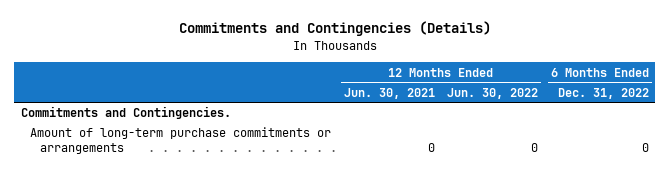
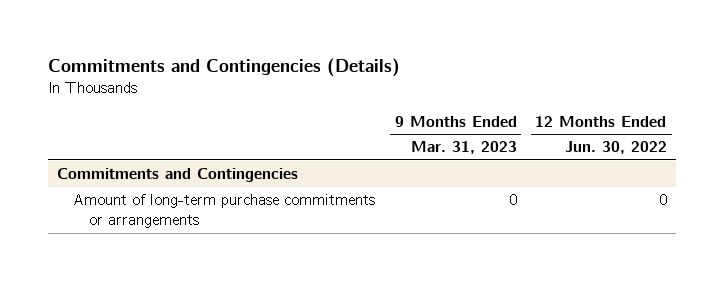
- | 12 Months Ended Jun. 30, 2021 | 12 Months Ended Jun. 30, 2022 | 6 Months Ended Dec. 31, 2022
+ | 9 Months Ended Mar. 31, 2023 | 12 Months Ended Jun. 30, 2022
- Commitments and Contingencies.
+ Commitments and Contingencies

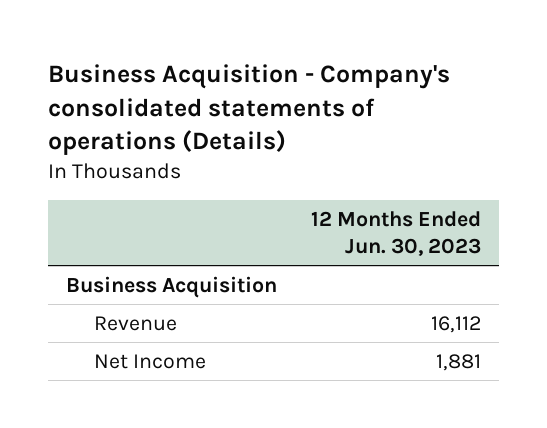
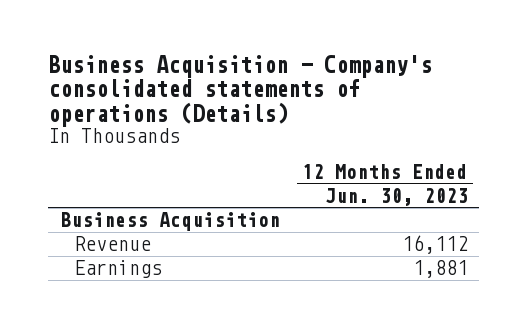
- Net Income | 1,881
+ Earnings | 1,881

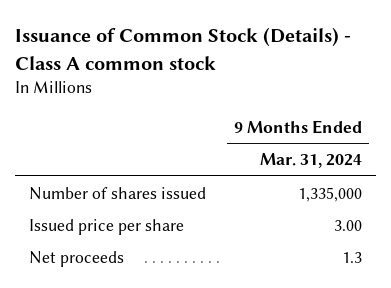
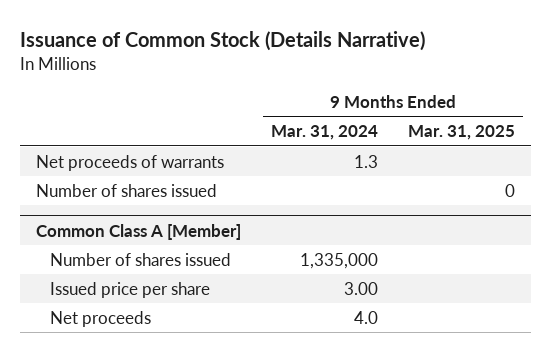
- Issuance of Common Stock (Details) - Class A common stock
+ Issuance of Common Stock (Details Narrative)
- | 9 Months Ended Mar. 31, 2024
+ | 9 Months Ended Mar. 31, 2024 | 9 Months Ended Mar. 31, 2025
+ Net proceeds of warrants | 1.3 |
+ Number of shares issued | | 0
+ Common Class A [Member]
- Net proceeds | 1.3
+ Net proceeds | 4.0 |

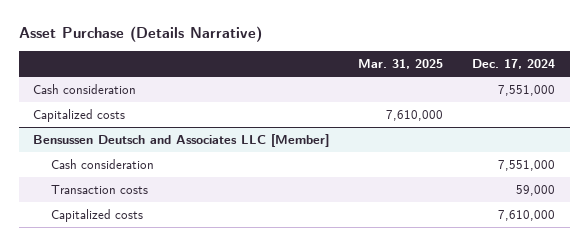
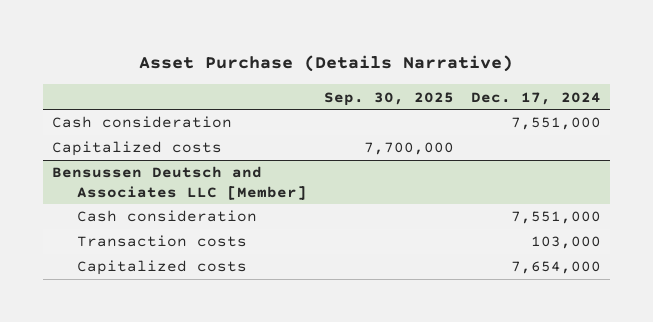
- | Mar. 31, 2025 | Dec. 17, 2024
+ | Sep. 30, 2025 | Dec. 17, 2024
@ Bensussen Deutsch and Associates LLC [Member]
- Transaction costs | | 59,000
- Capitalized costs | | 7,610,000
+ Transaction costs | | 103,000
+ Capitalized costs | | 7,654,000

